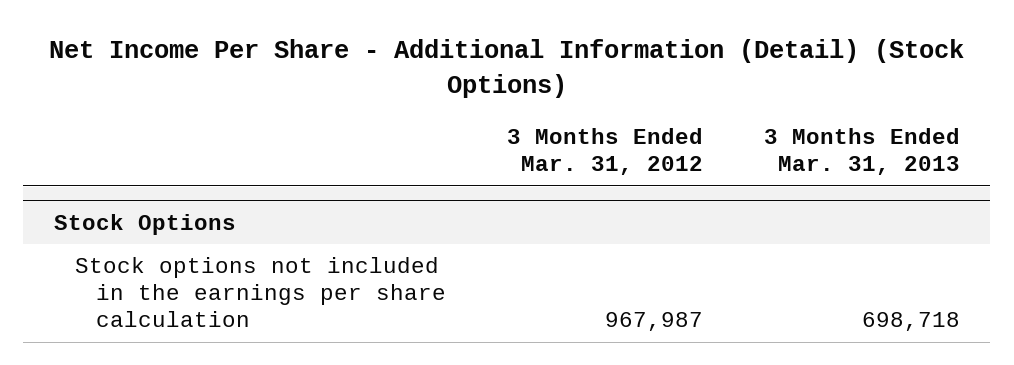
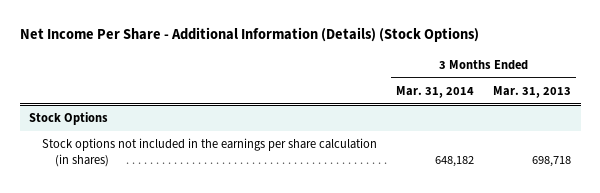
- Net Income Per Share - Additional Information (Detail) (Stock Options)
+ Net Income Per Share - Additional Information (Details) (Stock Options)
- | 3 Months Ended Mar. 31, 2012 | 3 Months Ended Mar. 31, 2013
+ | 3 Months Ended Mar. 31, 2014 | 3 Months Ended Mar. 31, 2013
@ Stock Options
- Stock options not included in the earnings per share calculation | 967,987 | 698,718
+ Stock options not included in the earnings per share calculation (in shares) | 648,182 | 698,718

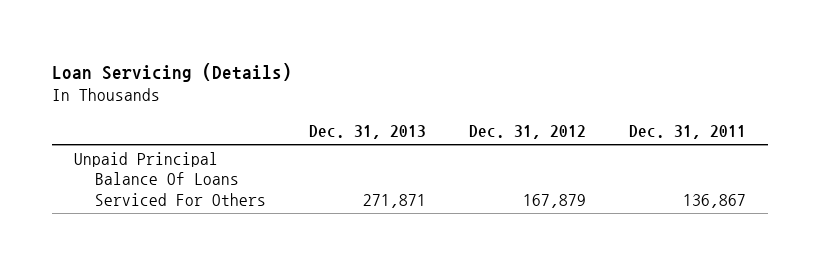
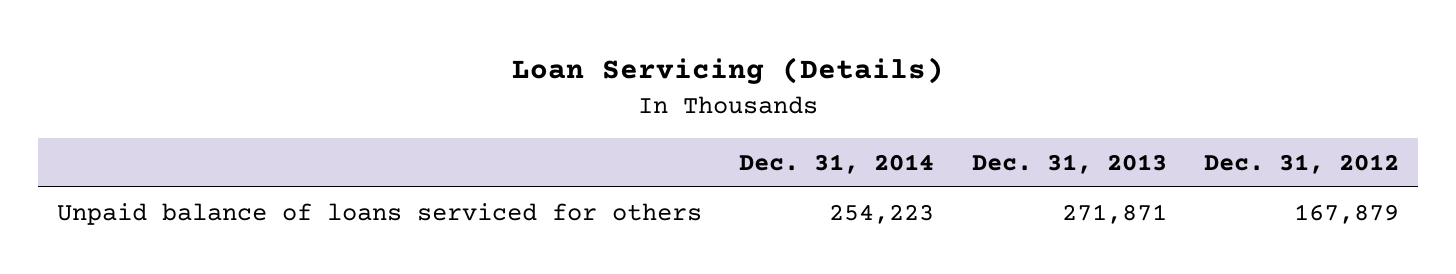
- | Dec. 31, 2013 | Dec. 31, 2012 | Dec. 31, 2011
+ | Dec. 31, 2014 | Dec. 31, 2013 | Dec. 31, 2012
- Unpaid Principal Balance Of Loans Serviced For Others | 271,871 | 167,879 | 136,867
+ Unpaid balance of loans serviced for others | 254,223 | 271,871 | 167,879

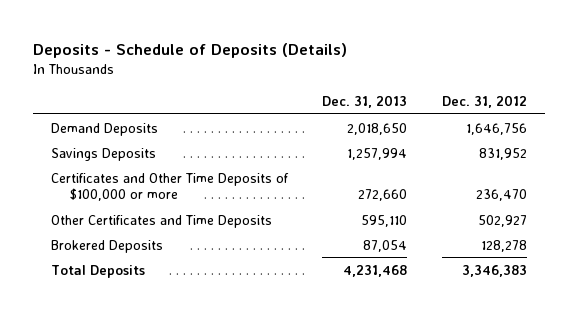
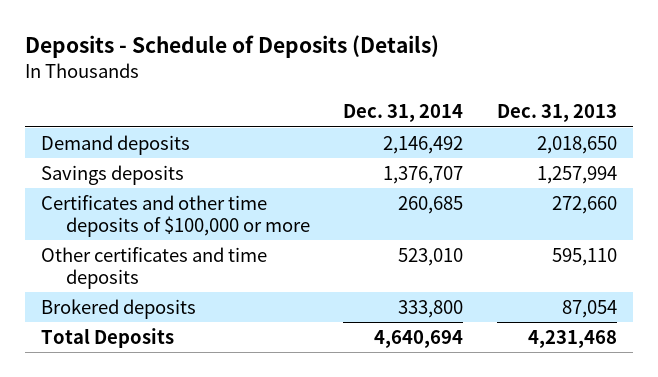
- | Dec. 31, 2013 | Dec. 31, 2012
+ | Dec. 31, 2014 | Dec. 31, 2013
- Demand Deposits | 2,018,650 | 1,646,756
- Savings Deposits | 1,257,994 | 831,952
- Certificates and Other Time Deposits of $100,000 or more | 272,660 | 236,470
- Other Certificates and Time Deposits | 595,110 | 502,927
- Brokered Deposits | 87,054 | 128,278
+ Demand deposits | 2,146,492 | 2,018,650
+ Savings deposits | 1,376,707 | 1,257,994
+ Certificates and other time deposits of $100,000 or more | 260,685 | 272,660
+ Other certificates and time deposits | 523,010 | 595,110
+ Brokered deposits | 333,800 | 87,054

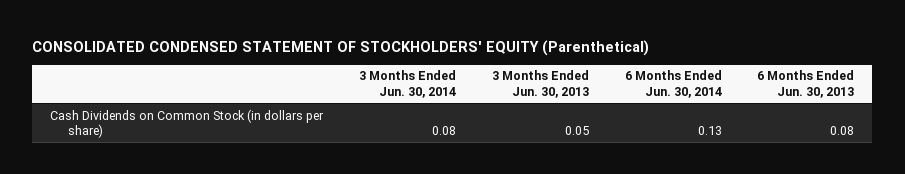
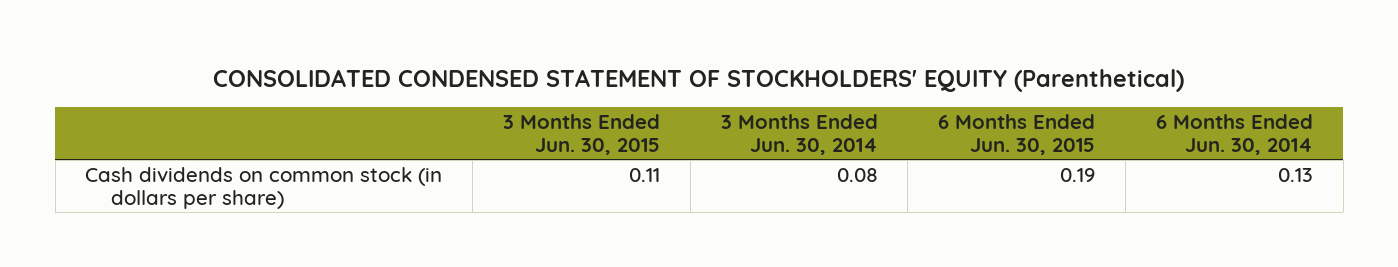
- | 3 Months Ended Jun. 30, 2014 | 3 Months Ended Jun. 30, 2013 | 6 Months Ended Jun. 30, 2014 | 6 Months Ended Jun. 30, 2013
+ | 3 Months Ended Jun. 30, 2015 | 3 Months Ended Jun. 30, 2014 | 6 Months Ended Jun. 30, 2015 | 6 Months Ended Jun. 30, 2014
- Cash Dividends on Common Stock (in dollars per share) | 0.08 | 0.05 | 0.13 | 0.08
+ Cash dividends on common stock (in dollars per share) | 0.11 | 0.08 | 0.19 | 0.13

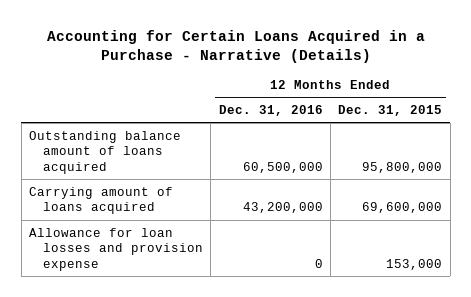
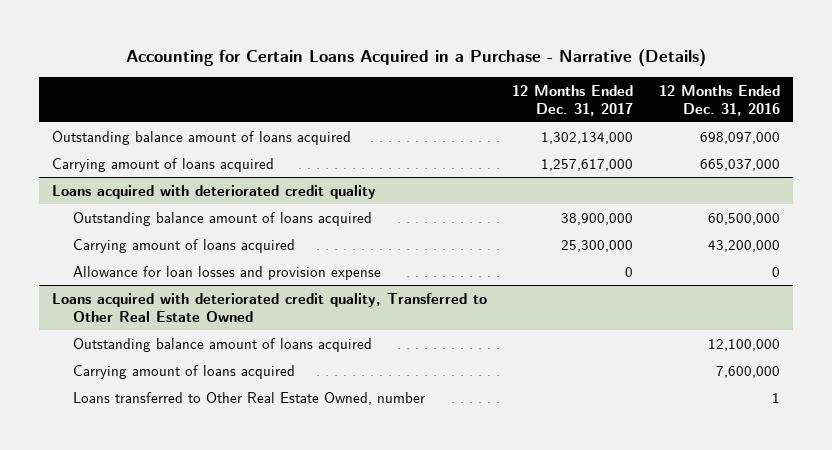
- | 12 Months Ended Dec. 31, 2016 | 12 Months Ended Dec. 31, 2015
+ | 12 Months Ended Dec. 31, 2017 | 12 Months Ended Dec. 31, 2016
+ Outstanding balance amount of loans acquired | 1,302,134,000 | 698,097,000
+ Carrying amount of loans acquired | 1,257,617,000 | 665,037,000
+ Loans acquired with deteriorated credit quality
+ Loans acquired with deteriorated credit quality, Transferred to Other Real Estate Owned
+ Outstanding balance amount of loans acquired | | 12,100,000
+ Carrying amount of loans acquired | | 7,600,000
+ Loans transferred to Other Real Estate Owned, number | | 1

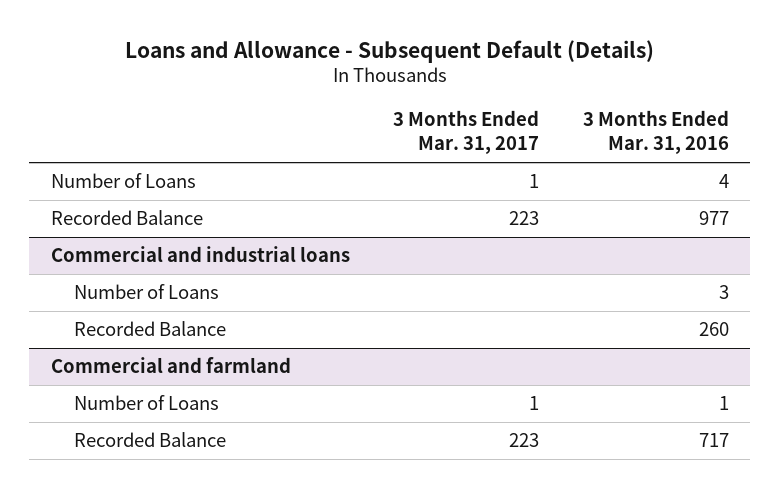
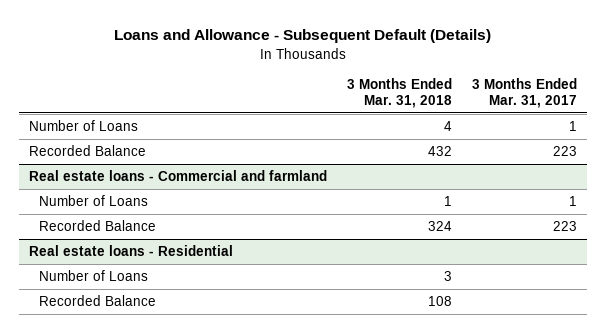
- | 3 Months Ended Mar. 31, 2017 | 3 Months Ended Mar. 31, 2016
+ | 3 Months Ended Mar. 31, 2018 | 3 Months Ended Mar. 31, 2017
- Commercial and industrial loans
- Number of Loans | | 3
- Recorded Balance | | 260
- Commercial and farmland
+ Real estate loans - Commercial and farmland
+ Real estate loans - Residential
+ Number of Loans | 3 |
+ Recorded Balance | 108 |

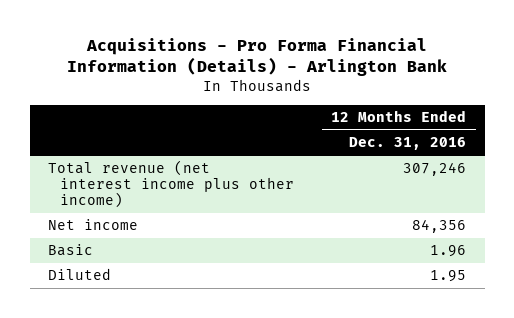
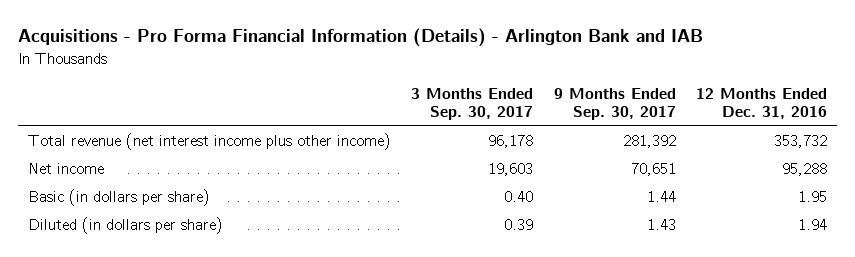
- Acquisitions - Pro Forma Financial Information (Details) - Arlington Bank
+ Acquisitions - Pro Forma Financial Information (Details) - Arlington Bank and IAB
- | 12 Months Ended Dec. 31, 2016
+ | 3 Months Ended Sep. 30, 2017 | 9 Months Ended Sep. 30, 2017 | 12 Months Ended Dec. 31, 2016
- Total revenue (net interest income plus other income) | 307,246
- Net income | 84,356
- Basic | 1.96
- Diluted | 1.95
+ Total revenue (net interest income plus other income) | 96,178 | 281,392 | 353,732
+ Net income | 19,603 | 70,651 | 95,288
+ Basic (in dollars per share) | 0.40 | 1.44 | 1.95
+ Diluted (in dollars per share) | 0.39 | 1.43 | 1.94

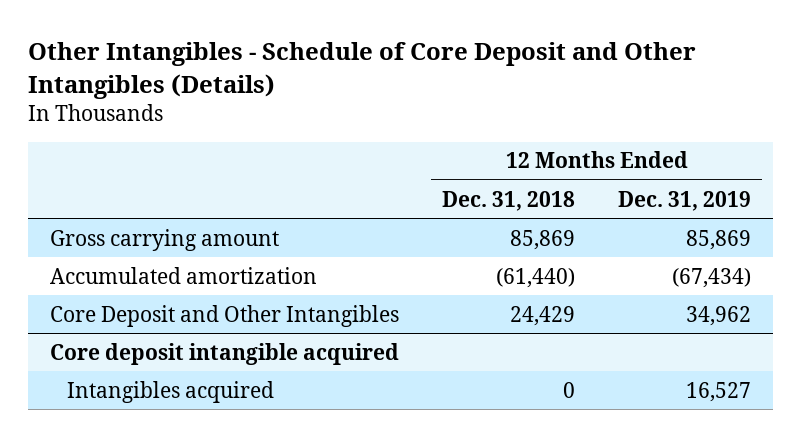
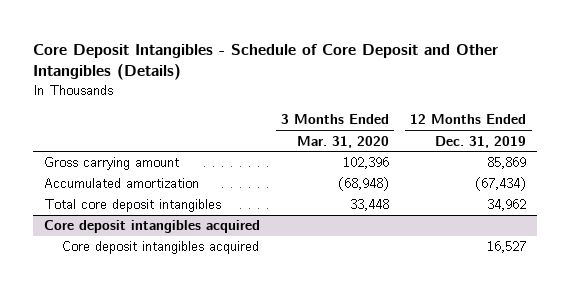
- Other Intangibles - Schedule of Core Deposit and Other Intangibles (Details)
+ Core Deposit Intangibles - Schedule of Core Deposit and Other Intangibles (Details)
- | 12 Months Ended Dec. 31, 2018 | 12 Months Ended Dec. 31, 2019
+ | 3 Months Ended Mar. 31, 2020 | 12 Months Ended Dec. 31, 2019
- Core Deposit and Other Intangibles | 24,429 | 34,962
- Core deposit intangible acquired
- Intangibles acquired | 0 | 16,527
+ Total core deposit intangibles | 33,448 | 34,962
+ Core deposit intangibles acquired
+ Core deposit intangibles acquired | | 16,527

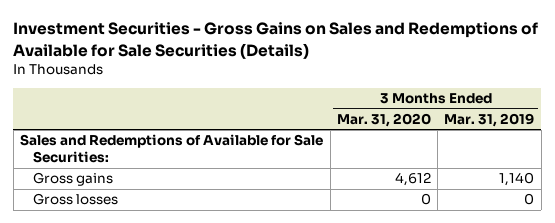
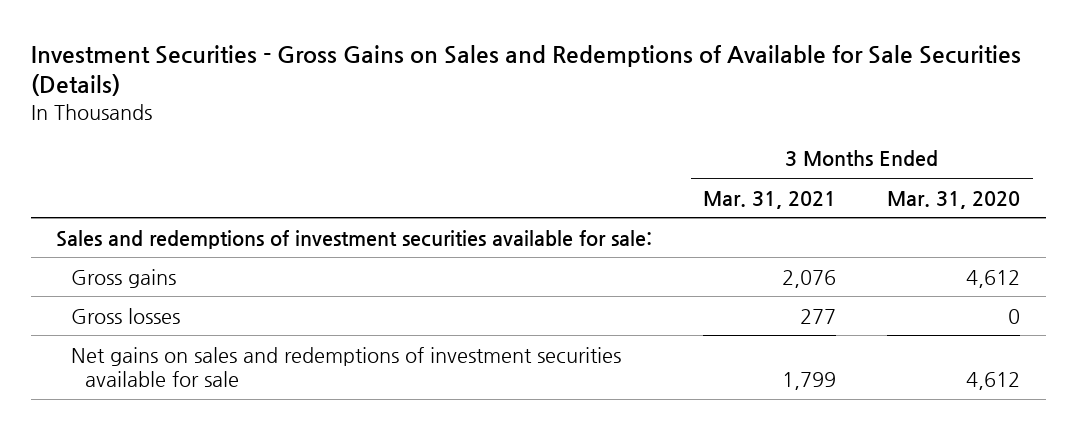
- | 3 Months Ended Mar. 31, 2020 | 3 Months Ended Mar. 31, 2019
+ | 3 Months Ended Mar. 31, 2021 | 3 Months Ended Mar. 31, 2020
- Sales and Redemptions of Available for Sale Securities:
+ Sales and redemptions of investment securities available for sale:
+ Net gains on sales and redemptions of investment securities available for sale | 1,799 | 4,612

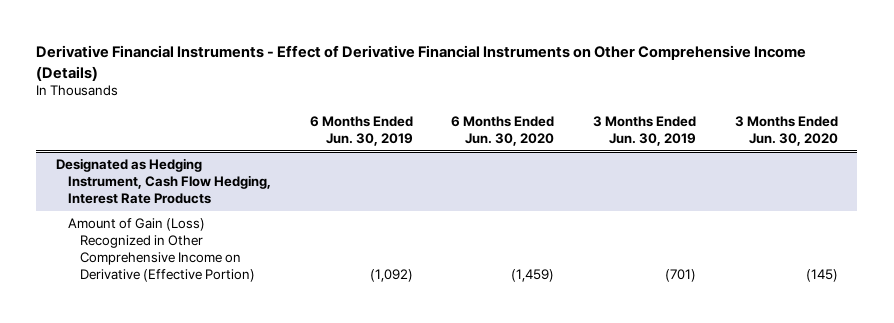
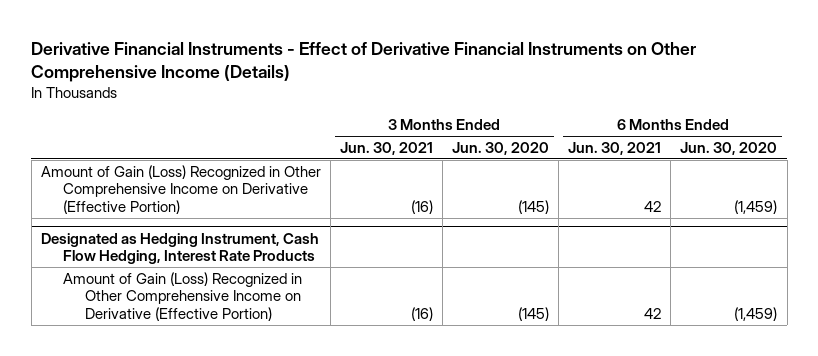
- | 6 Months Ended Jun. 30, 2019 | 6 Months Ended Jun. 30, 2020 | 3 Months Ended Jun. 30, 2019 | 3 Months Ended Jun. 30, 2020
+ | 3 Months Ended Jun. 30, 2021 | 3 Months Ended Jun. 30, 2020 | 6 Months Ended Jun. 30, 2021 | 6 Months Ended Jun. 30, 2020
+ Amount of Gain (Loss) Recognized in Other Comprehensive Income on Derivative (Effective Portion) | (16) | (145) | 42 | (1,459)

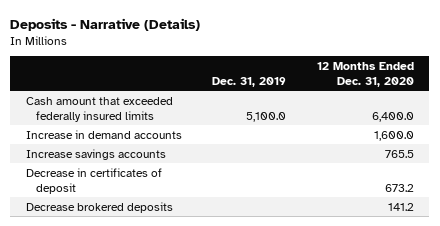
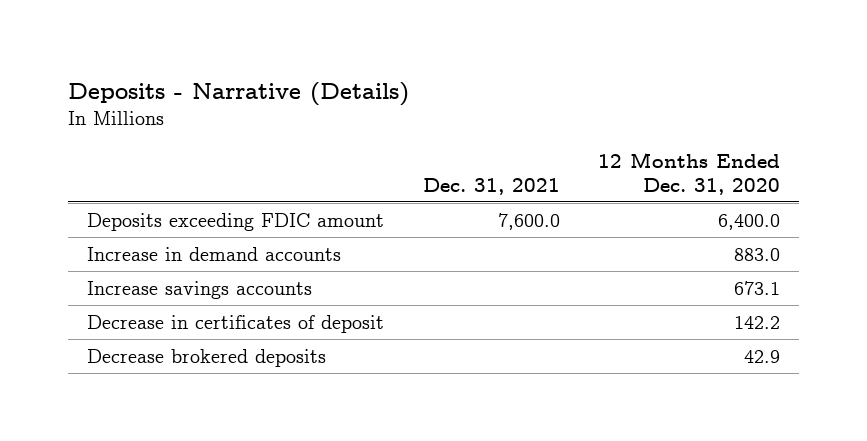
- | Dec. 31, 2019 | 12 Months Ended Dec. 31, 2020
+ | Dec. 31, 2021 | 12 Months Ended Dec. 31, 2020
- Cash amount that exceeded federally insured limits | 5,100.0 | 6,400.0
- Increase in demand accounts | | 1,600.0
- Increase savings accounts | | 765.5
- Decrease in certificates of deposit | | 673.2
- Decrease brokered deposits | | 141.2
+ Deposits exceeding FDIC amount | 7,600.0 | 6,400.0
+ Increase in demand accounts | | 883.0
+ Increase savings accounts | | 673.1
+ Decrease in certificates of deposit | | 142.2
+ Decrease brokered deposits | | 42.9

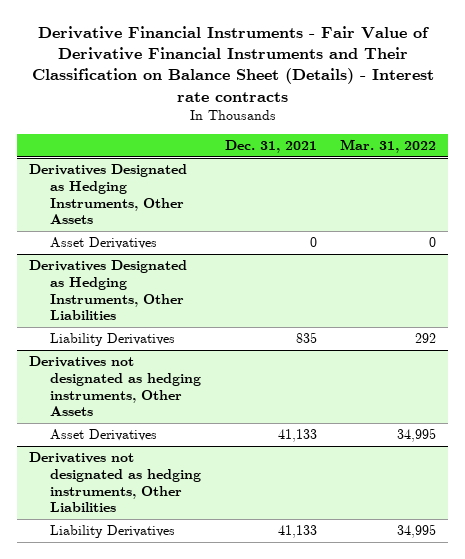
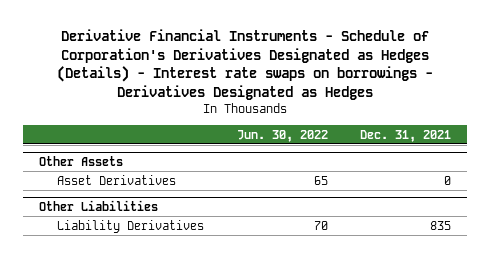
- Derivative Financial Instruments - Fair Value of Derivative Financial Instruments and Their Classification on Balance Sheet (Details) - Interest rate contracts
+ Derivative Financial Instruments - Schedule of Corporation's Derivatives Designated as Hedges (Details) - Interest rate swaps on borrowings - Derivatives Designated as Hedges
- | Dec. 31, 2021 | Mar. 31, 2022
+ | Jun. 30, 2022 | Dec. 31, 2021
- Derivatives Designated as Hedging Instruments, Other Assets
+ Other Assets
- Derivatives Designated as Hedging Instruments, Other Liabilities
+ Other Liabilities
- Derivatives not designated as hedging instruments, Other Assets
- Asset Derivatives | 41,133 | 34,995
- Derivatives not designated as hedging instruments, Other Liabilities
- Liability Derivatives | 41,133 | 34,995

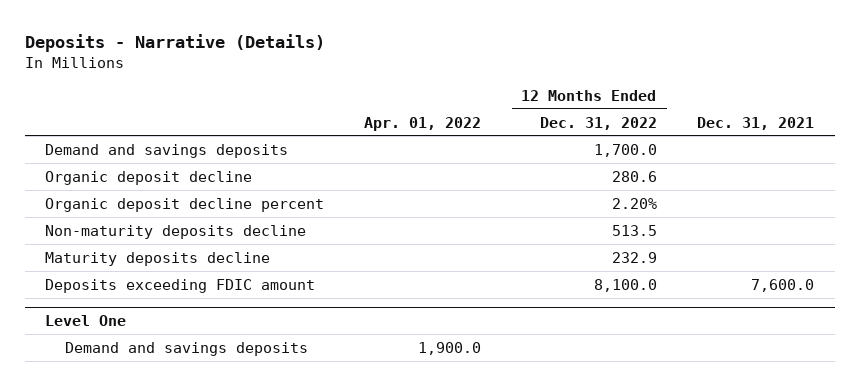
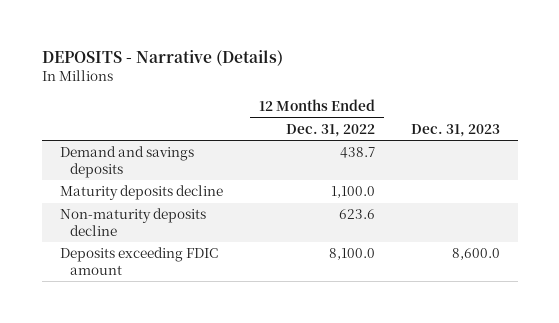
- Deposits - Narrative (Details)
+ DEPOSITS - Narrative (Details)
- | Apr. 01, 2022 | 12 Months Ended Dec. 31, 2022 | Dec. 31, 2021
+ | 12 Months Ended Dec. 31, 2022 | Dec. 31, 2023
- Demand and savings deposits | | 1,700.0 |
- Organic deposit decline | | 280.6 |
- Organic deposit decline percent | | 2.20% |
- Non-maturity deposits decline | | 513.5 |
- Maturity deposits decline | | 232.9 |
+ Demand and savings deposits | 438.7 |
+ Maturity deposits decline | 1,100.0 |
+ Non-maturity deposits decline | 623.6 |
- Level One
- Demand and savings deposits | 1,900.0 | |

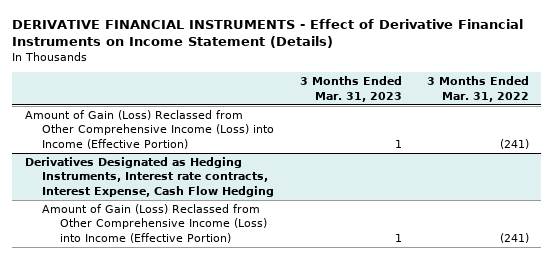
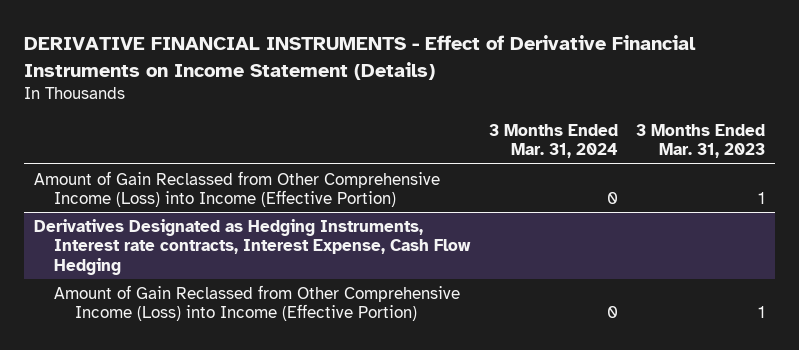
- | 3 Months Ended Mar. 31, 2023 | 3 Months Ended Mar. 31, 2022
+ | 3 Months Ended Mar. 31, 2024 | 3 Months Ended Mar. 31, 2023
- Amount of Gain (Loss) Reclassed from Other Comprehensive Income (Loss) into Income (Effective Portion) | 1 | (241)
+ Amount of Gain Reclassed from Other Comprehensive Income (Loss) into Income (Effective Portion) | 0 | 1
@ Derivatives Designated as Hedging Instruments, Interest rate contracts, Interest Expense, Cash Flow Hedging
- Amount of Gain (Loss) Reclassed from Other Comprehensive Income (Loss) into Income (Effective Portion) | 1 | (241)
+ Amount of Gain Reclassed from Other Comprehensive Income (Loss) into Income (Effective Portion) | 0 | 1

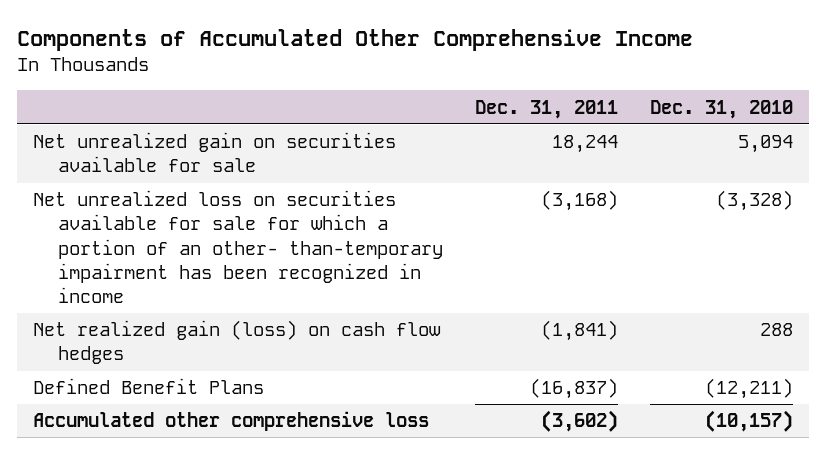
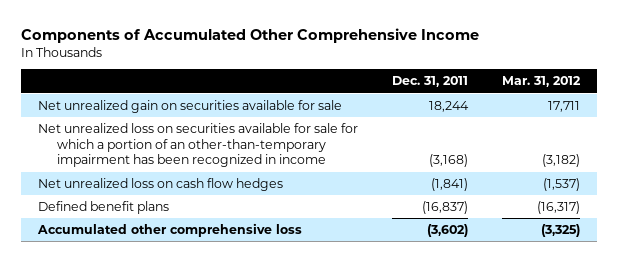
- | Dec. 31, 2011 | Dec. 31, 2010
+ | Dec. 31, 2011 | Mar. 31, 2012
- Net unrealized loss on securities available for sale for which a portion of an other- than-temporary impairment has been recognized in income | (3,168) | (3,328)
- Net realized gain (loss) on cash flow hedges | (1,841) | 288
- Defined Benefit Plans | (16,837) | (12,211)
+ Net unrealized loss on securities available for sale for which a portion of an other-than-temporary impairment has been recognized in income | (3,168) | (3,182)
+ Net unrealized loss on cash flow hedges | (1,841) | (1,537)
+ Defined benefit plans | (16,837) | (16,317)

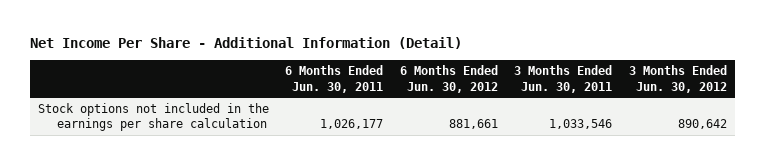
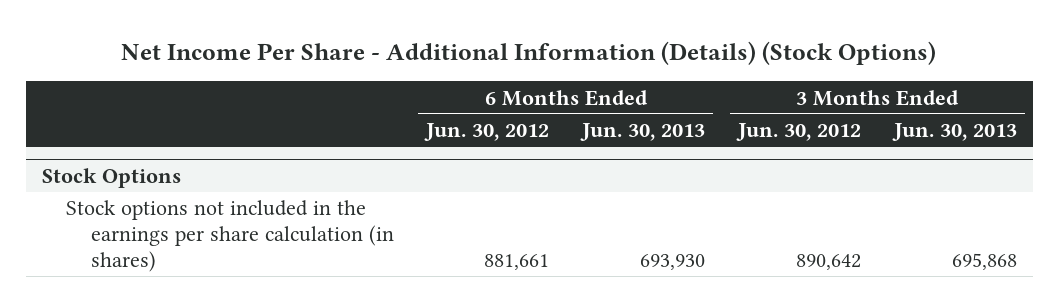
- Net Income Per Share - Additional Information (Detail)
+ Net Income Per Share - Additional Information (Details) (Stock Options)
- | 6 Months Ended Jun. 30, 2011 | 6 Months Ended Jun. 30, 2012 | 3 Months Ended Jun. 30, 2011 | 3 Months Ended Jun. 30, 2012
+ | 6 Months Ended Jun. 30, 2012 | 6 Months Ended Jun. 30, 2013 | 3 Months Ended Jun. 30, 2012 | 3 Months Ended Jun. 30, 2013
- Stock options not included in the earnings per share calculation | 1,026,177 | 881,661 | 1,033,546 | 890,642
+ Stock Options
+ Stock options not included in the earnings per share calculation (in shares) | 881,661 | 693,930 | 890,642 | 695,868

